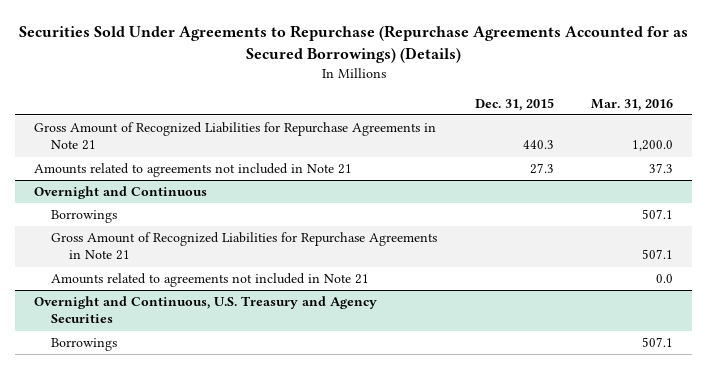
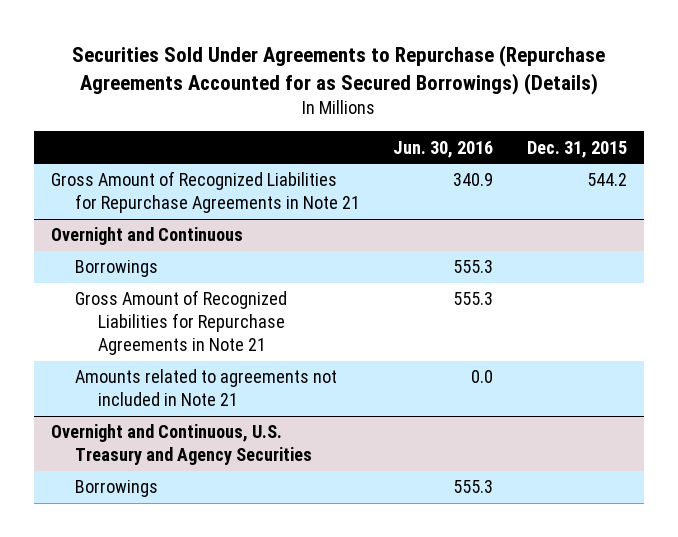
- | Dec. 31, 2015 | Mar. 31, 2016
+ | Jun. 30, 2016 | Dec. 31, 2015
- Gross Amount of Recognized Liabilities for Repurchase Agreements in Note 21 | 440.3 | 1,200.0
- Amounts related to agreements not included in Note 21 | 27.3 | 37.3
+ Gross Amount of Recognized Liabilities for Repurchase Agreements in Note 21 | 340.9 | 544.2

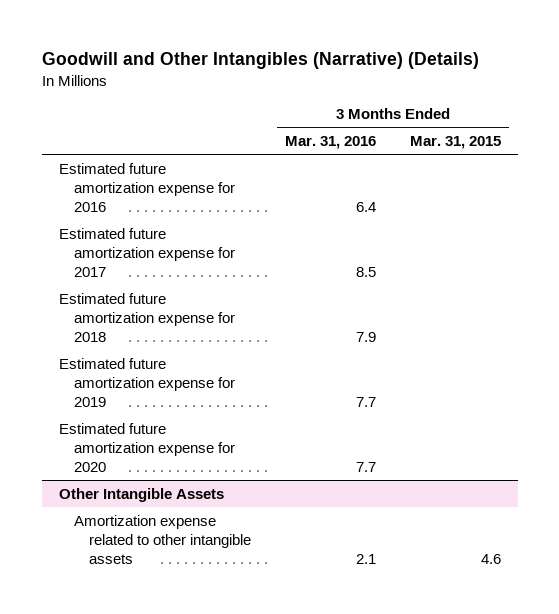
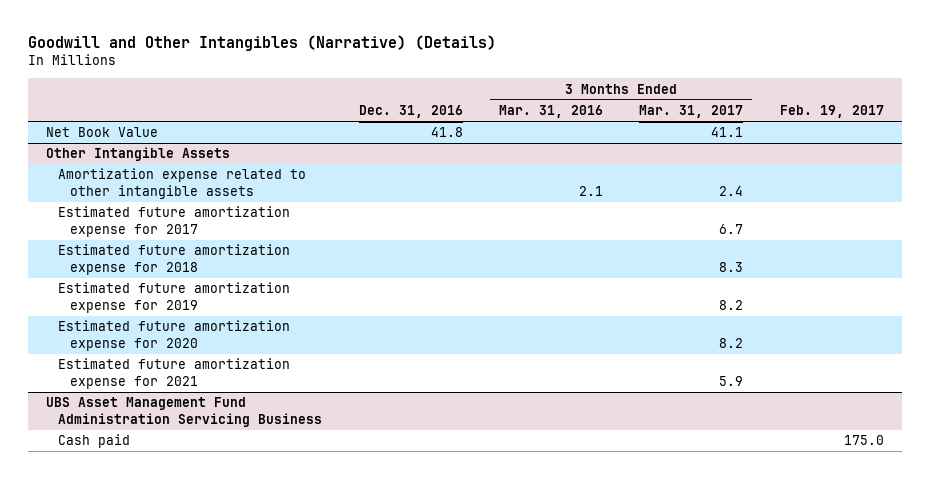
- | 3 Months Ended Mar. 31, 2016 | 3 Months Ended Mar. 31, 2015
+ | Dec. 31, 2016 | 3 Months Ended Mar. 31, 2016 | 3 Months Ended Mar. 31, 2017 | Feb. 19, 2017
- Estimated future amortization expense for 2016 | 6.4 |
- Estimated future amortization expense for 2017 | 8.5 |
- Estimated future amortization expense for 2018 | 7.9 |
- Estimated future amortization expense for 2019 | 7.7 |
- Estimated future amortization expense for 2020 | 7.7 |
+ Net Book Value | 41.8 | | 41.1 |
@ Other Intangible Assets
+ Estimated future amortization expense for 2017 | | | 6.7 |
+ Estimated future amortization expense for 2018 | | | 8.3 |
+ Estimated future amortization expense for 2019 | | | 8.2 |
+ Estimated future amortization expense for 2020 | | | 8.2 |
+ Estimated future amortization expense for 2021 | | | 5.9 |
+ UBS Asset Management Fund Administration Servicing Business
+ Cash paid | | | | 175.0

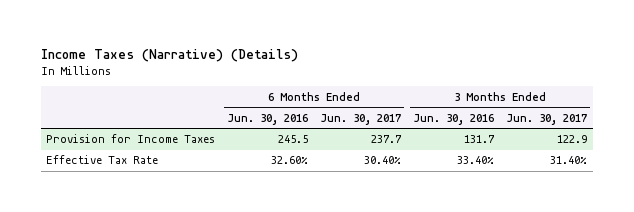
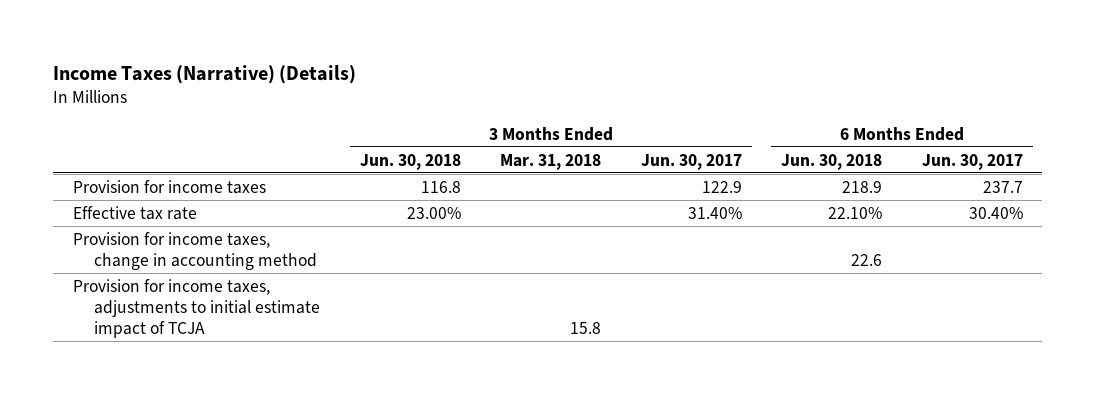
- | 6 Months Ended Jun. 30, 2016 | 6 Months Ended Jun. 30, 2017 | 3 Months Ended Jun. 30, 2016 | 3 Months Ended Jun. 30, 2017
+ | 3 Months Ended Jun. 30, 2018 | 3 Months Ended Mar. 31, 2018 | 3 Months Ended Jun. 30, 2017 | 6 Months Ended Jun. 30, 2018 | 6 Months Ended Jun. 30, 2017
- Provision for Income Taxes | 245.5 | 237.7 | 131.7 | 122.9
- Effective Tax Rate | 32.60% | 30.40% | 33.40% | 31.40%
+ Provision for income taxes | 116.8 | | 122.9 | 218.9 | 237.7
+ Effective tax rate | 23.00% | | 31.40% | 22.10% | 30.40%
+ Provision for income taxes, change in accounting method | | | | 22.6 |
+ Provision for income taxes, adjustments to initial estimate impact of TCJA | | 15.8 | | |

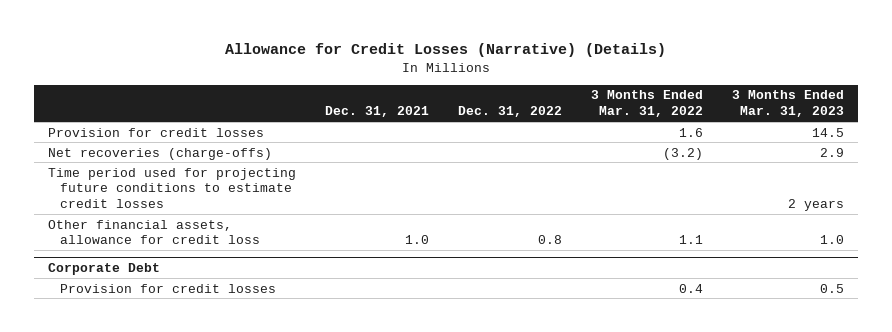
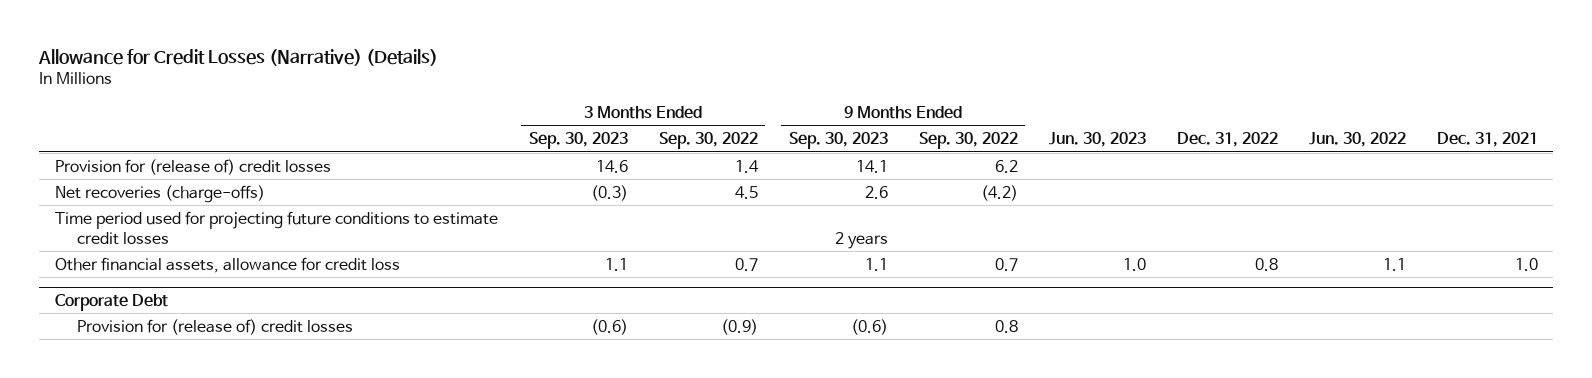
- | Dec. 31, 2021 | Dec. 31, 2022 | 3 Months Ended Mar. 31, 2022 | 3 Months Ended Mar. 31, 2023
+ | 3 Months Ended Sep. 30, 2023 | 3 Months Ended Sep. 30, 2022 | 9 Months Ended Sep. 30, 2023 | 9 Months Ended Sep. 30, 2022 | Jun. 30, 2023 | Dec. 31, 2022 | Jun. 30, 2022 | Dec. 31, 2021
- Provision for credit losses | | | 1.6 | 14.5
+ Provision for (release of) credit losses | 14.6 | 1.4 | 14.1 | 6.2 | | | |
@ Corporate Debt
- Provision for credit losses | | | 0.4 | 0.5
+ Provision for (release of) credit losses | (0.6) | (0.9) | (0.6) | 0.8 | | | |

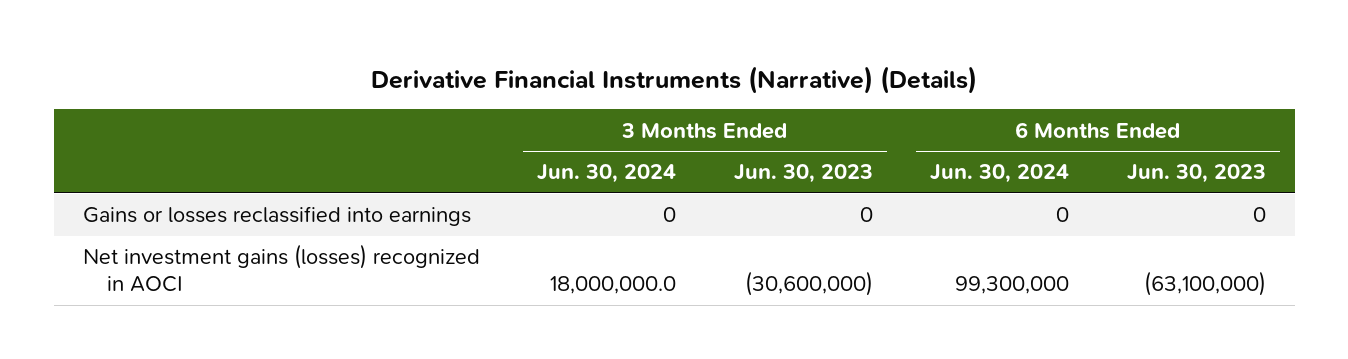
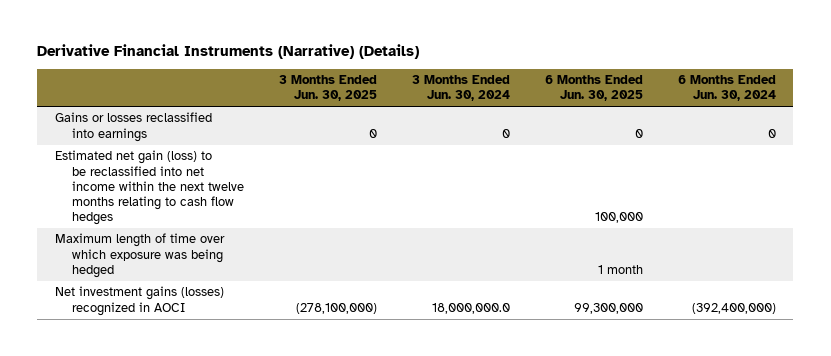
- | 3 Months Ended Jun. 30, 2024 | 3 Months Ended Jun. 30, 2023 | 6 Months Ended Jun. 30, 2024 | 6 Months Ended Jun. 30, 2023
+ | 3 Months Ended Jun. 30, 2025 | 3 Months Ended Jun. 30, 2024 | 6 Months Ended Jun. 30, 2025 | 6 Months Ended Jun. 30, 2024
- Net investment gains (losses) recognized in AOCI | 18,000,000.0 | (30,600,000) | 99,300,000 | (63,100,000)
+ Estimated net gain (loss) to be reclassified into net income within the next twelve months relating to cash flow hedges | | | 100,000 |
+ Maximum length of time over which exposure was being hedged | | | 1 month |
+ Net investment gains (losses) recognized in AOCI | (278,100,000) | 18,000,000.0 | 99,300,000 | (392,400,000)

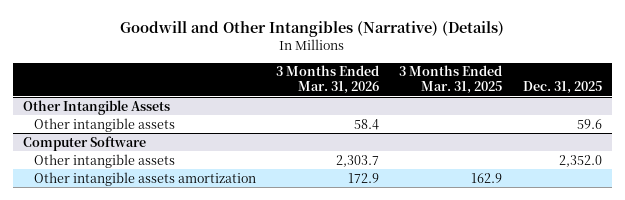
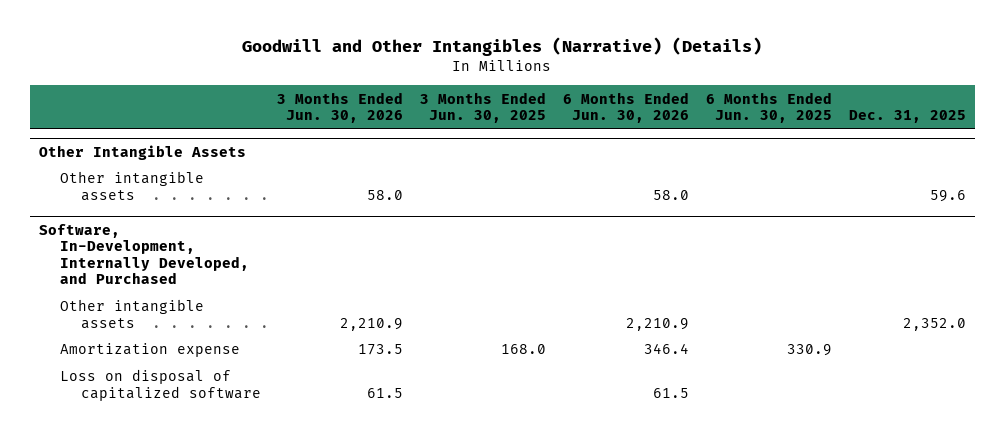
- | 3 Months Ended Mar. 31, 2026 | 3 Months Ended Mar. 31, 2025 | Dec. 31, 2025
+ | 3 Months Ended Jun. 30, 2026 | 3 Months Ended Jun. 30, 2025 | 6 Months Ended Jun. 30, 2026 | 6 Months Ended Jun. 30, 2025 | Dec. 31, 2025
- Computer Software
+ Software, In-Development, Internally Developed, and Purchased
- Other intangible assets amortization | 172.9 | 162.9 |
+ Amortization expense | 173.5 | 168.0 | 346.4 | 330.9 |
+ Loss on disposal of capitalized software | 61.5 | | 61.5 | |

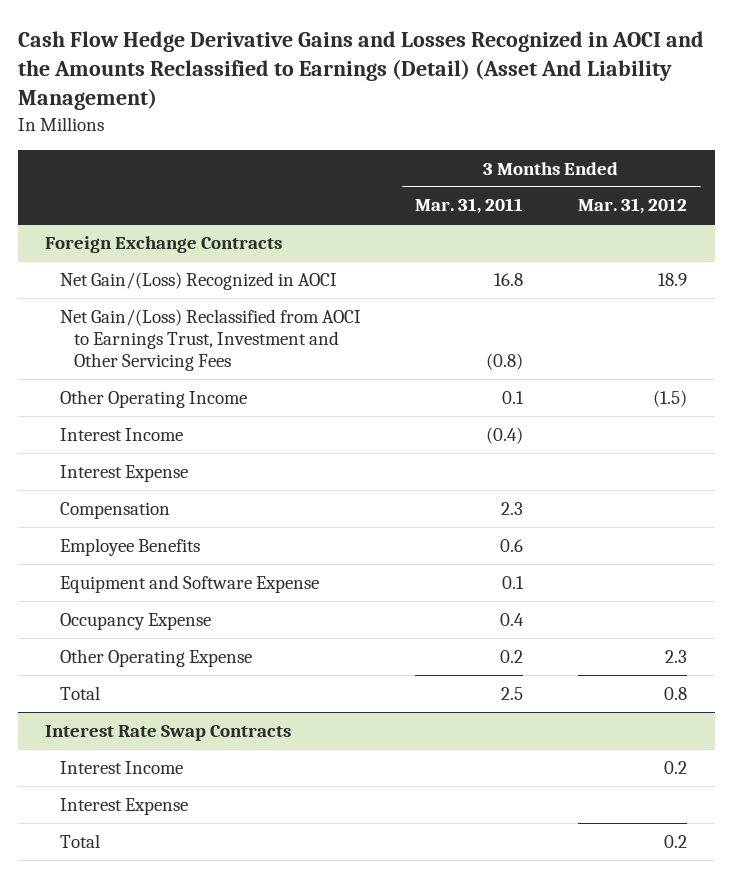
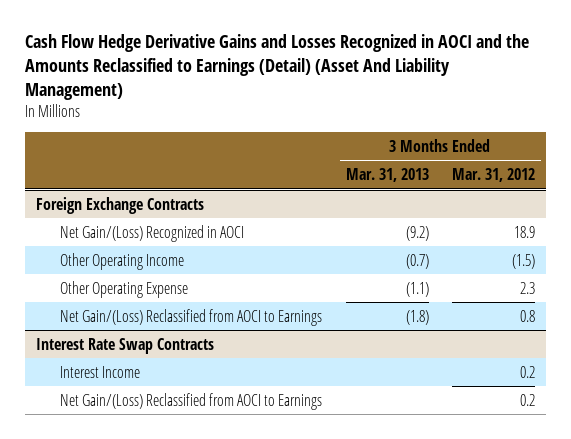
- | 3 Months Ended Mar. 31, 2011 | 3 Months Ended Mar. 31, 2012
+ | 3 Months Ended Mar. 31, 2013 | 3 Months Ended Mar. 31, 2012
@ Foreign Exchange Contracts
- Net Gain/(Loss) Reclassified from AOCI to Earnings Trust, Investment and Other Servicing Fees | (0.8) |
- Interest Income | (0.4) |
- Interest Expense
- Compensation | 2.3 |
- Employee Benefits | 0.6 |
- Equipment and Software Expense | 0.1 |
- Occupancy Expense | 0.4 |
- Total | 2.5 | 0.8
+ Net Gain/(Loss) Reclassified from AOCI to Earnings | (1.8) | 0.8
@ Interest Rate Swap Contracts
- Interest Expense
- Total | | 0.2
+ Net Gain/(Loss) Reclassified from AOCI to Earnings | | 0.2

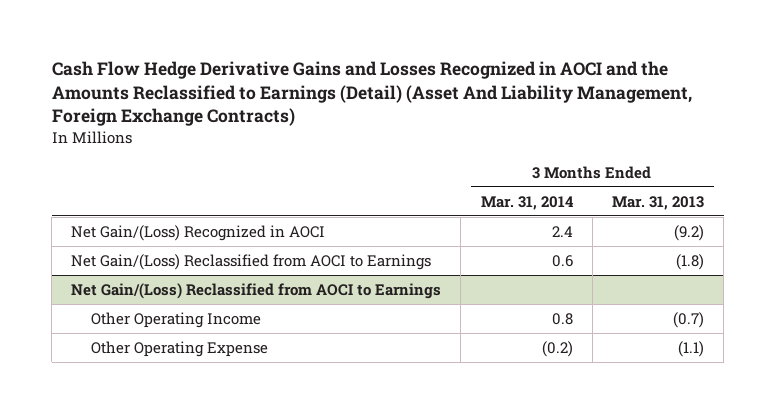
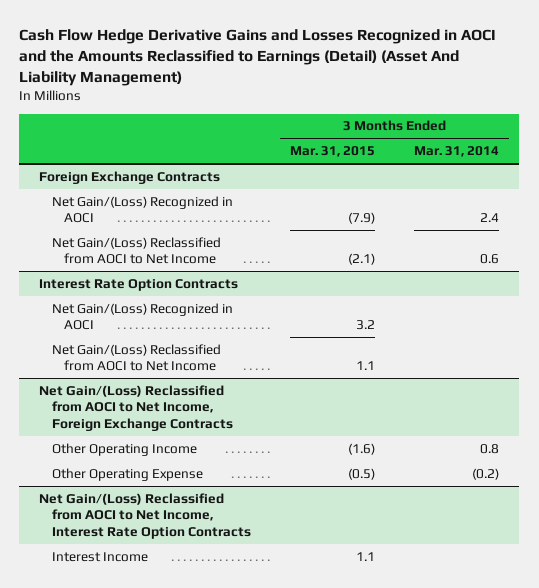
- Cash Flow Hedge Derivative Gains and Losses Recognized in AOCI and the Amounts Reclassified to Earnings (Detail) (Asset And Liability Management, Foreign Exchange Contracts)
+ Cash Flow Hedge Derivative Gains and Losses Recognized in AOCI and the Amounts Reclassified to Earnings (Detail) (Asset And Liability Management)
- | 3 Months Ended Mar. 31, 2014 | 3 Months Ended Mar. 31, 2013
+ | 3 Months Ended Mar. 31, 2015 | 3 Months Ended Mar. 31, 2014
+ Foreign Exchange Contracts
- Net Gain/(Loss) Reclassified from AOCI to Earnings | 0.6 | (1.8)
- Net Gain/(Loss) Reclassified from AOCI to Earnings
+ Net Gain/(Loss) Reclassified from AOCI to Net Income | (2.1) | 0.6
+ Interest Rate Option Contracts
+ Net Gain/(Loss) Recognized in AOCI | 3.2 |
+ Net Gain/(Loss) Reclassified from AOCI to Net Income | 1.1 |
+ Net Gain/(Loss) Reclassified from AOCI to Net Income, Foreign Exchange Contracts
+ Net Gain/(Loss) Reclassified from AOCI to Net Income, Interest Rate Option Contracts
+ Interest Income | 1.1 |

